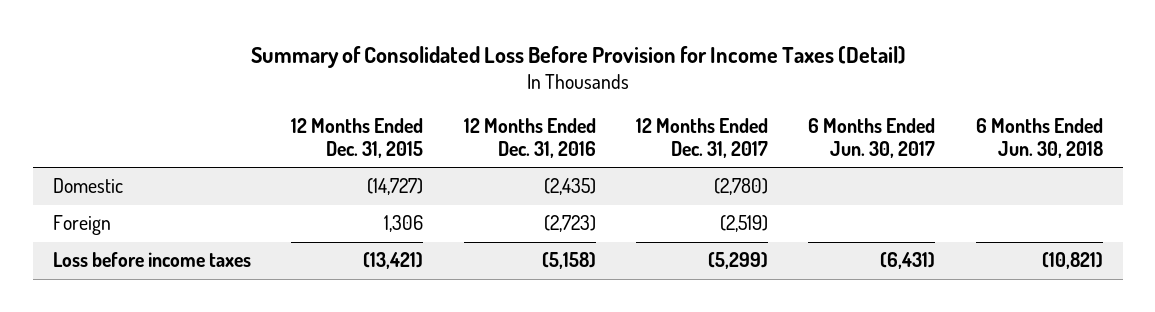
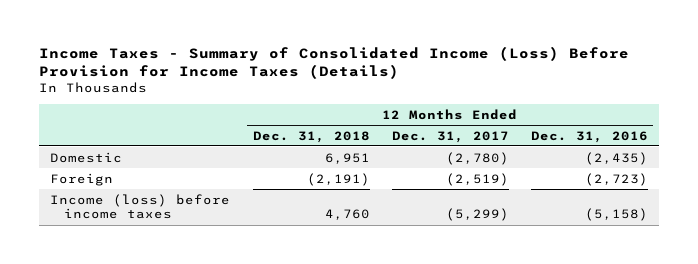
- Summary of Consolidated Loss Before Provision for Income Taxes (Detail)
+ Income Taxes - Summary of Consolidated Income (Loss) Before Provision for Income Taxes (Details)
- | 12 Months Ended Dec. 31, 2015 | 12 Months Ended Dec. 31, 2016 | 12 Months Ended Dec. 31, 2017 | 6 Months Ended Jun. 30, 2017 | 6 Months Ended Jun. 30, 2018
+ | 12 Months Ended Dec. 31, 2018 | 12 Months Ended Dec. 31, 2017 | 12 Months Ended Dec. 31, 2016
- Loss before income taxes | (13,421) | (5,158) | (5,299) | (6,431) | (10,821)
+ Income (loss) before income taxes | 4,760 | (5,299) | (5,158)

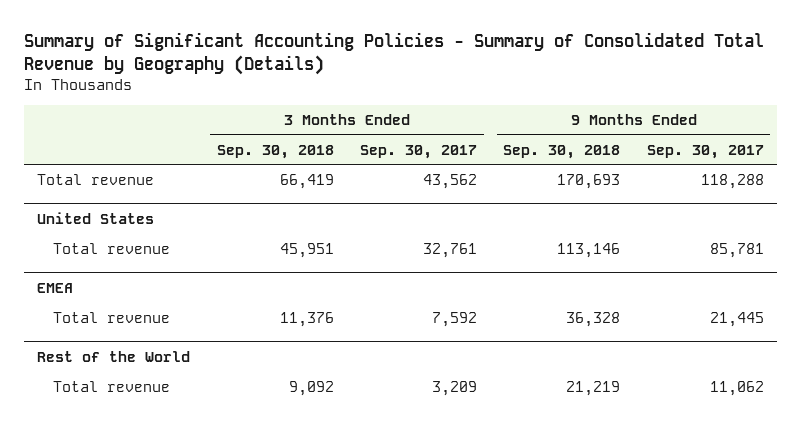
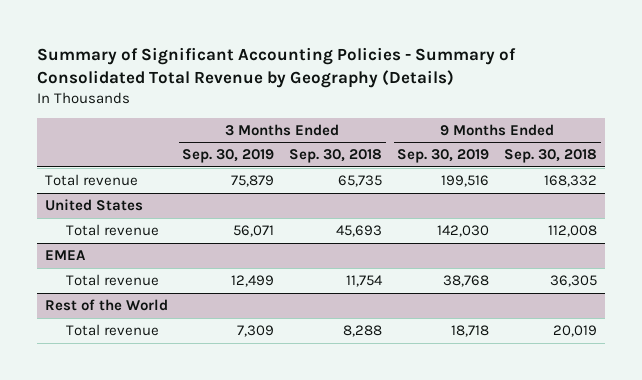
- | 3 Months Ended Sep. 30, 2018 | 3 Months Ended Sep. 30, 2017 | 9 Months Ended Sep. 30, 2018 | 9 Months Ended Sep. 30, 2017
+ | 3 Months Ended Sep. 30, 2019 | 3 Months Ended Sep. 30, 2018 | 9 Months Ended Sep. 30, 2019 | 9 Months Ended Sep. 30, 2018
- Total revenue | 66,419 | 43,562 | 170,693 | 118,288
+ Total revenue | 75,879 | 65,735 | 199,516 | 168,332
@ United States
- Total revenue | 45,951 | 32,761 | 113,146 | 85,781
+ Total revenue | 56,071 | 45,693 | 142,030 | 112,008
@ EMEA
- Total revenue | 11,376 | 7,592 | 36,328 | 21,445
+ Total revenue | 12,499 | 11,754 | 38,768 | 36,305
@ Rest of the World
- Total revenue | 9,092 | 3,209 | 21,219 | 11,062
+ Total revenue | 7,309 | 8,288 | 18,718 | 20,019

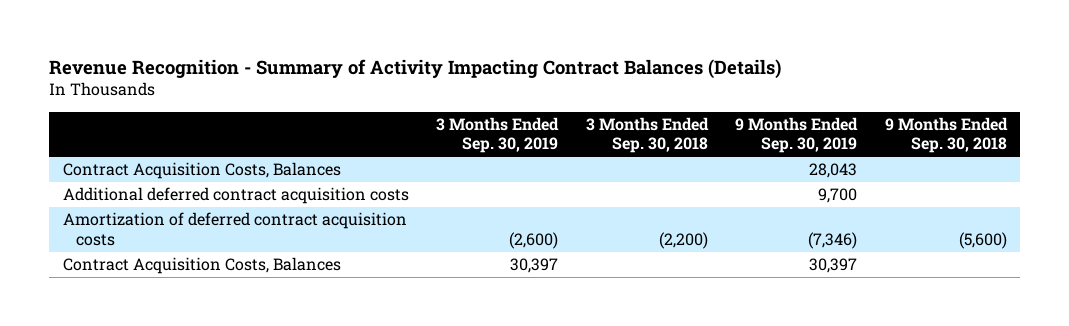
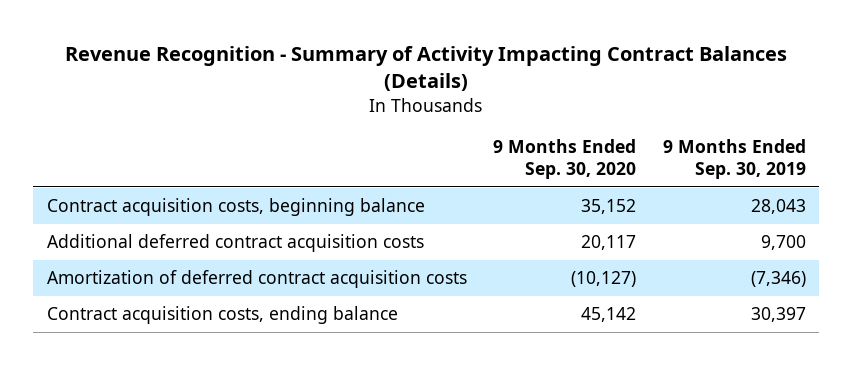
- | 3 Months Ended Sep. 30, 2019 | 3 Months Ended Sep. 30, 2018 | 9 Months Ended Sep. 30, 2019 | 9 Months Ended Sep. 30, 2018
+ | 9 Months Ended Sep. 30, 2020 | 9 Months Ended Sep. 30, 2019
- Contract Acquisition Costs, Balances | | | 28,043 |
+ Contract acquisition costs, beginning balance | 35,152 | 28,043
- Contract Acquisition Costs, Balances | 30,397 | | 30,397 |
+ Contract acquisition costs, ending balance | 45,142 | 30,397

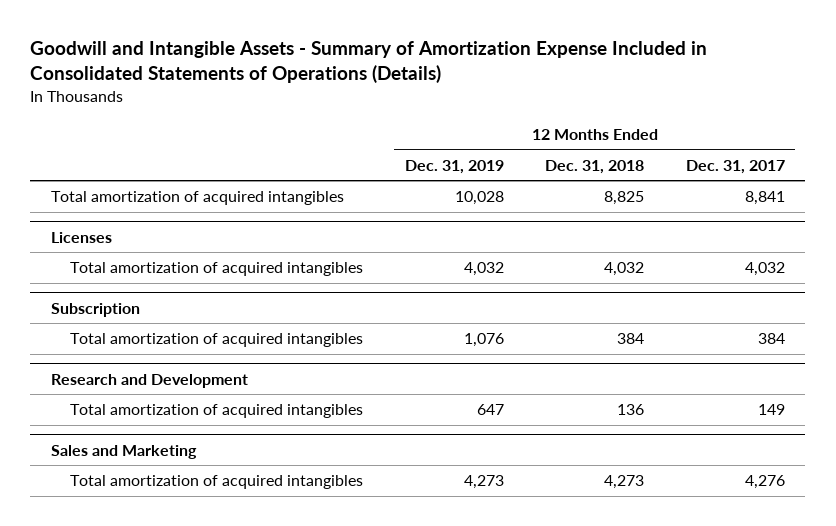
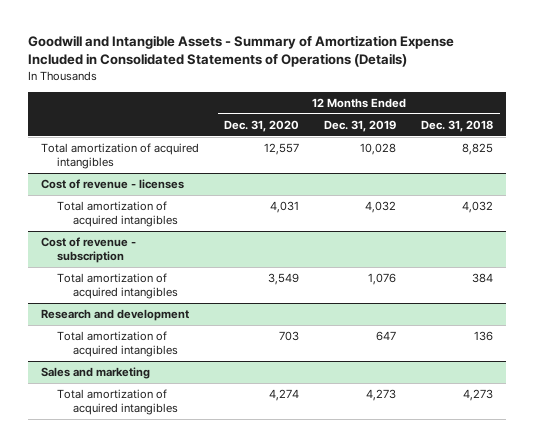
- | 12 Months Ended Dec. 31, 2019 | 12 Months Ended Dec. 31, 2018 | 12 Months Ended Dec. 31, 2017
+ | 12 Months Ended Dec. 31, 2020 | 12 Months Ended Dec. 31, 2019 | 12 Months Ended Dec. 31, 2018
- Licenses
+ Cost of revenue - licenses
- Subscription
+ Cost of revenue - subscription
- Research and Development
+ Research and development
- Sales and Marketing
+ Sales and marketing

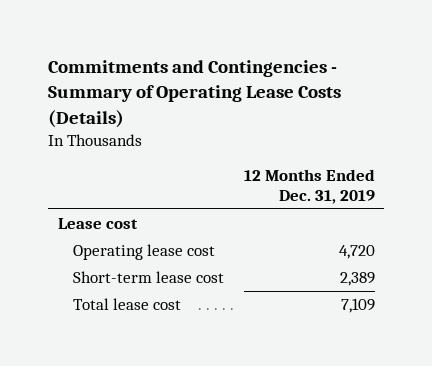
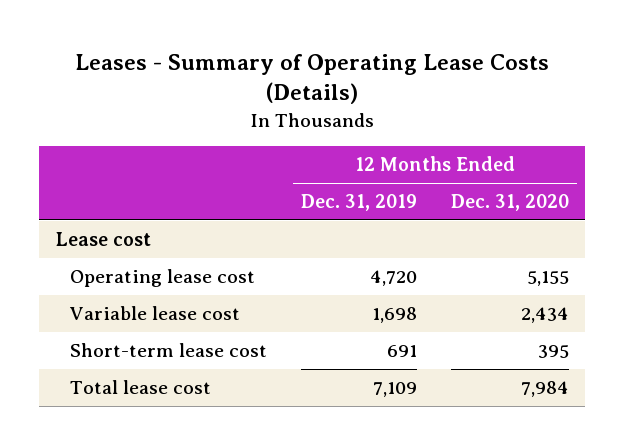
- Commitments and Contingencies - Summary of Operating Lease Costs (Details)
+ Leases - Summary of Operating Lease Costs (Details)
- | 12 Months Ended Dec. 31, 2019
+ | 12 Months Ended Dec. 31, 2019 | 12 Months Ended Dec. 31, 2020
- Short-term lease cost | 2,389
+ Variable lease cost | 1,698 | 2,434
+ Short-term lease cost | 691 | 395

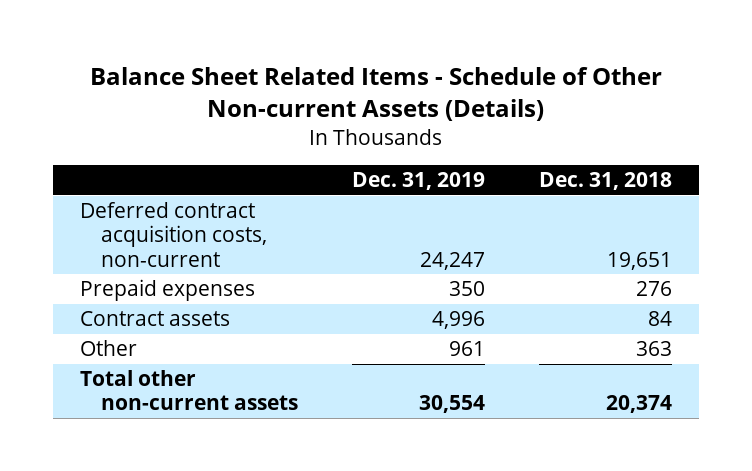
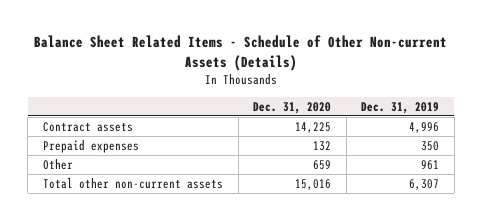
- | Dec. 31, 2019 | Dec. 31, 2018
+ | Dec. 31, 2020 | Dec. 31, 2019
- Deferred contract acquisition costs, non-current | 24,247 | 19,651
moved down: Prepaid expenses | 132 | 350
- Total other non-current assets | 30,554 | 20,374
+ Total other non-current assets | 15,016 | 6,307

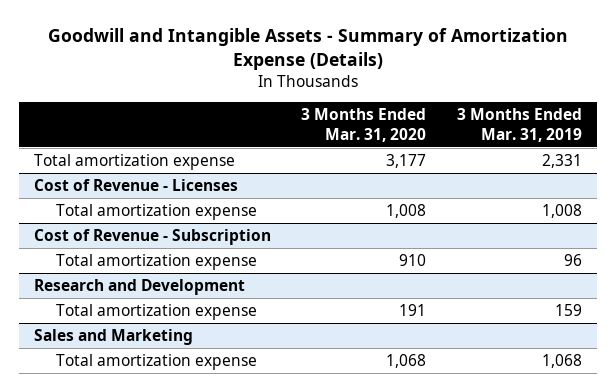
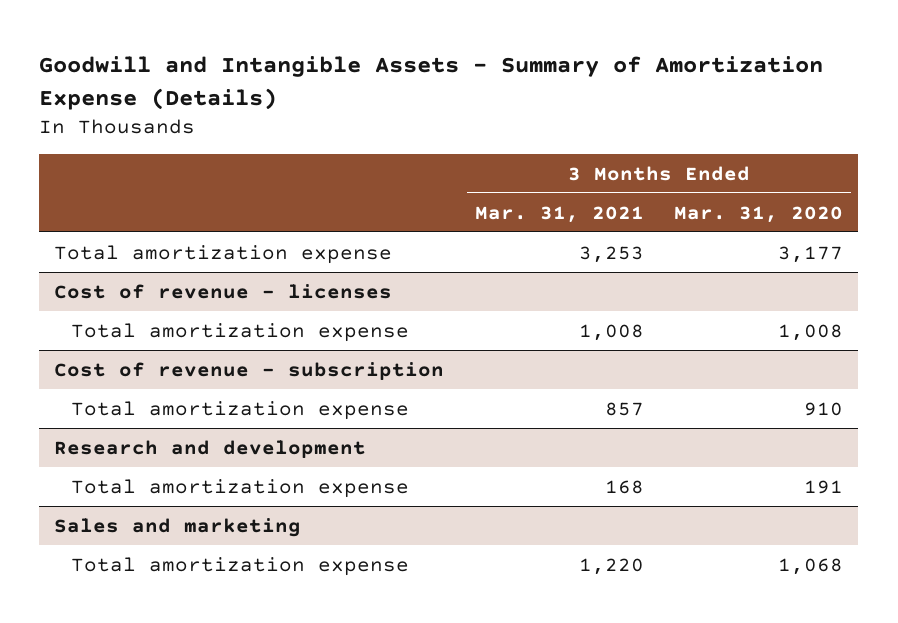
- | 3 Months Ended Mar. 31, 2020 | 3 Months Ended Mar. 31, 2019
+ | 3 Months Ended Mar. 31, 2021 | 3 Months Ended Mar. 31, 2020
- Cost of Revenue - Licenses
+ Cost of revenue - licenses
- Cost of Revenue - Subscription
+ Cost of revenue - subscription
- Research and Development
+ Research and development
- Sales and Marketing
+ Sales and marketing

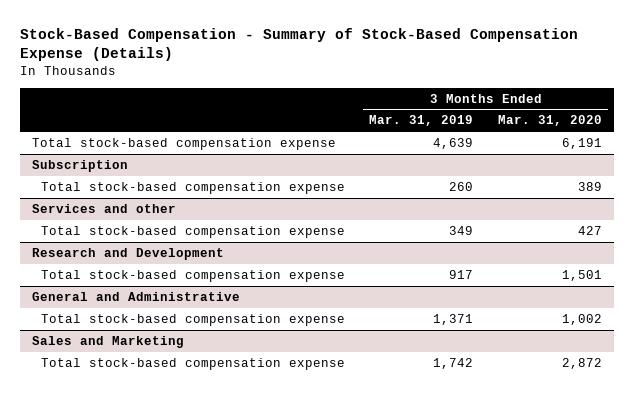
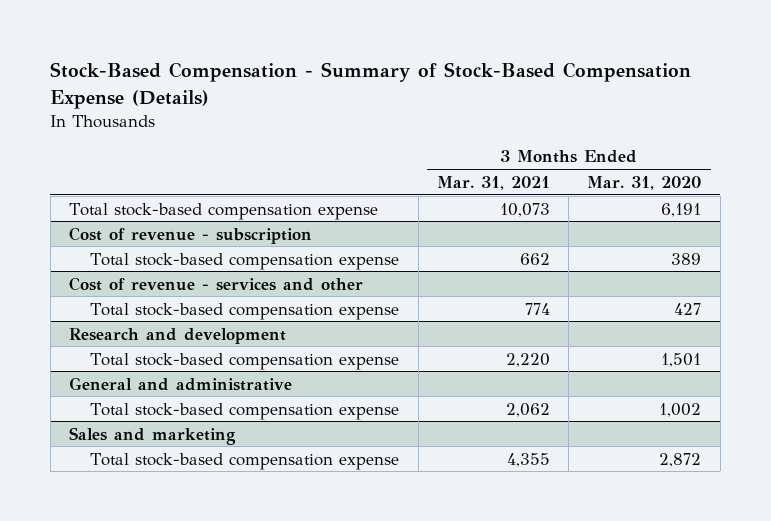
- | 3 Months Ended Mar. 31, 2019 | 3 Months Ended Mar. 31, 2020
+ | 3 Months Ended Mar. 31, 2021 | 3 Months Ended Mar. 31, 2020
- Subscription
+ Cost of revenue - subscription
- Services and other
+ Cost of revenue - services and other
- Research and Development
+ Research and development
- General and Administrative
+ General and administrative
- Sales and Marketing
+ Sales and marketing

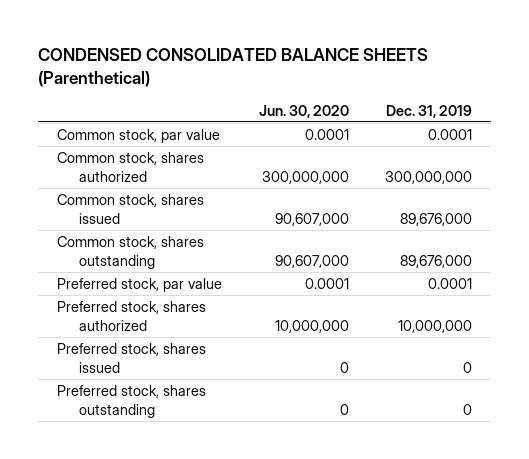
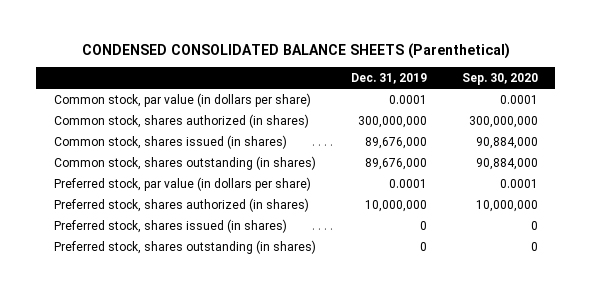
- | Jun. 30, 2020 | Dec. 31, 2019
+ | Dec. 31, 2019 | Sep. 30, 2020
- Common stock, par value | 0.0001 | 0.0001
- Common stock, shares authorized | 300,000,000 | 300,000,000
- Common stock, shares issued | 90,607,000 | 89,676,000
- Common stock, shares outstanding | 90,607,000 | 89,676,000
- Preferred stock, par value | 0.0001 | 0.0001
- Preferred stock, shares authorized | 10,000,000 | 10,000,000
- Preferred stock, shares issued | 0 | 0
- Preferred stock, shares outstanding | 0 | 0
+ Common stock, par value (in dollars per share) | 0.0001 | 0.0001
+ Common stock, shares authorized (in shares) | 300,000,000 | 300,000,000
+ Common stock, shares issued (in shares) | 89,676,000 | 90,884,000
+ Common stock, shares outstanding (in shares) | 89,676,000 | 90,884,000
+ Preferred stock, par value (in dollars per share) | 0.0001 | 0.0001
+ Preferred stock, shares authorized (in shares) | 10,000,000 | 10,000,000
+ Preferred stock, shares issued (in shares) | 0 | 0
+ Preferred stock, shares outstanding (in shares) | 0 | 0

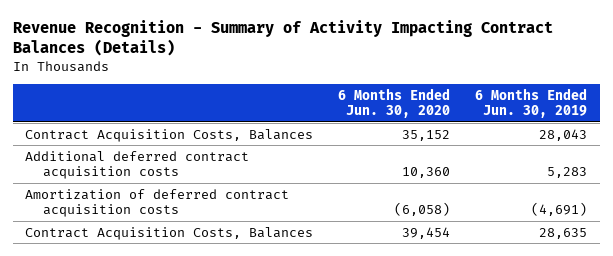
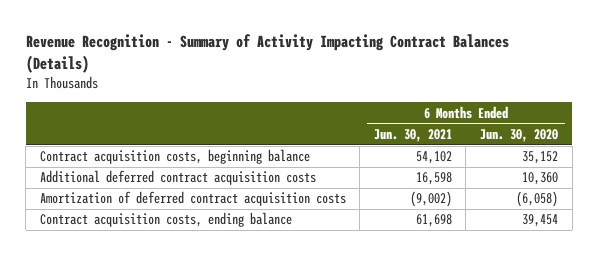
- | 6 Months Ended Jun. 30, 2020 | 6 Months Ended Jun. 30, 2019
+ | 6 Months Ended Jun. 30, 2021 | 6 Months Ended Jun. 30, 2020
- Contract Acquisition Costs, Balances | 35,152 | 28,043
+ Contract acquisition costs, beginning balance | 54,102 | 35,152
- Contract Acquisition Costs, Balances | 39,454 | 28,635
+ Contract acquisition costs, ending balance | 61,698 | 39,454

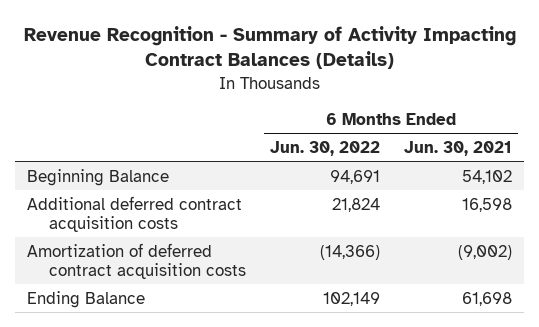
- | 6 Months Ended Jun. 30, 2021 | 6 Months Ended Jun. 30, 2020
+ | 6 Months Ended Jun. 30, 2022 | 6 Months Ended Jun. 30, 2021
- Contract acquisition costs, beginning balance | 54,102 | 35,152
+ Beginning Balance | 94,691 | 54,102
- Contract acquisition costs, ending balance | 61,698 | 39,454
+ Ending Balance | 102,149 | 61,698

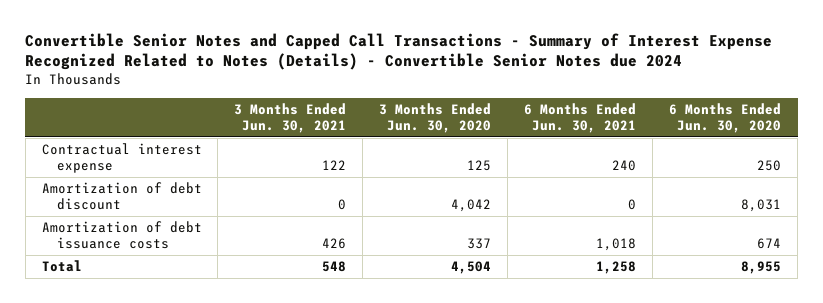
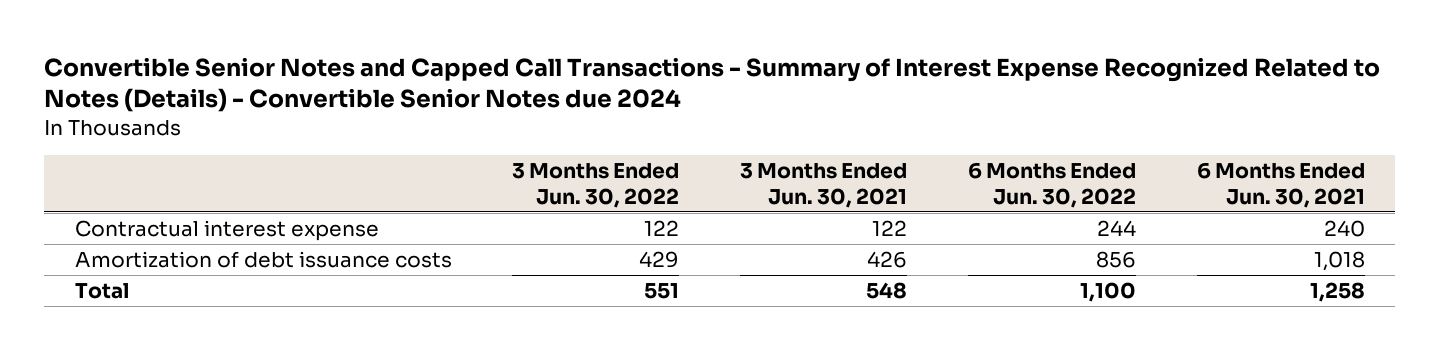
- | 3 Months Ended Jun. 30, 2021 | 3 Months Ended Jun. 30, 2020 | 6 Months Ended Jun. 30, 2021 | 6 Months Ended Jun. 30, 2020
+ | 3 Months Ended Jun. 30, 2022 | 3 Months Ended Jun. 30, 2021 | 6 Months Ended Jun. 30, 2022 | 6 Months Ended Jun. 30, 2021
- Amortization of debt discount | 0 | 4,042 | 0 | 8,031

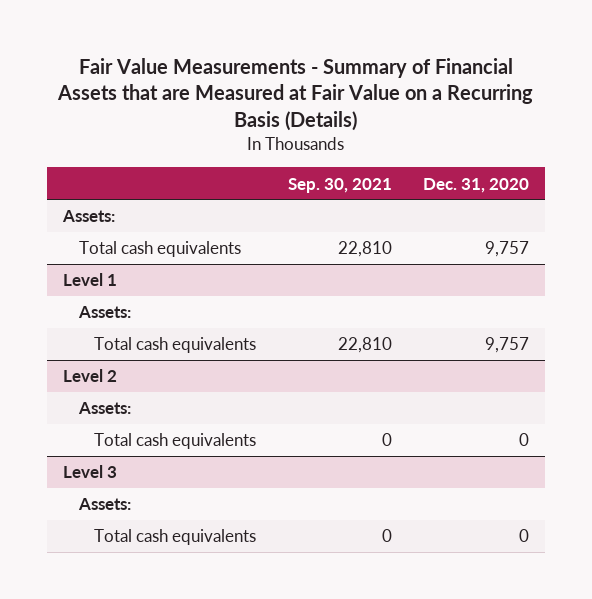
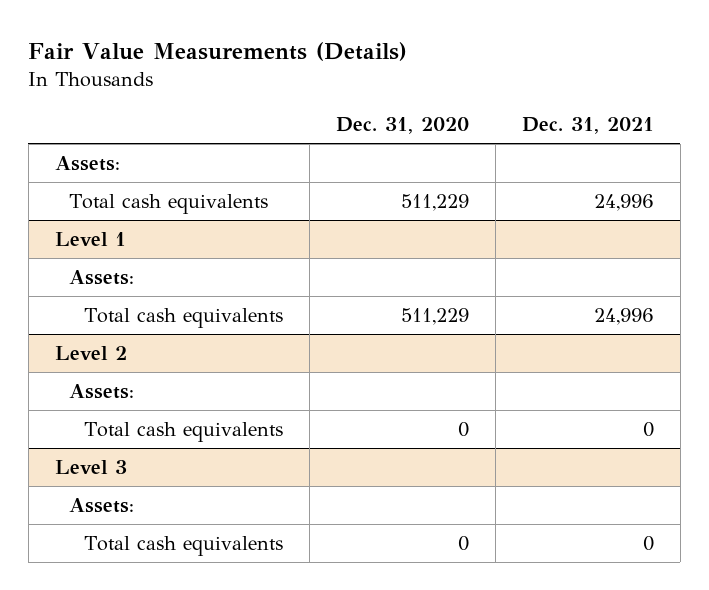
- Fair Value Measurements - Summary of Financial Assets that are Measured at Fair Value on a Recurring Basis (Details)
+ Fair Value Measurements (Details)
- | Sep. 30, 2021 | Dec. 31, 2020
+ | Dec. 31, 2020 | Dec. 31, 2021
- Total cash equivalents | 22,810 | 9,757
+ Total cash equivalents | 511,229 | 24,996
@ Level 1
- Total cash equivalents | 22,810 | 9,757
+ Total cash equivalents | 511,229 | 24,996

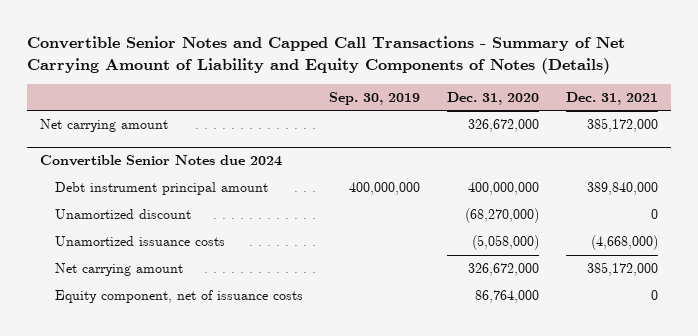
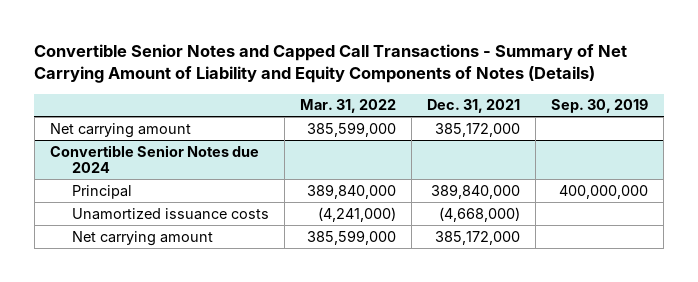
- | Sep. 30, 2019 | Dec. 31, 2020 | Dec. 31, 2021
+ | Mar. 31, 2022 | Dec. 31, 2021 | Sep. 30, 2019
@ Convertible Senior Notes due 2024
- Debt instrument principal amount | 400,000,000 | 400,000,000 | 389,840,000
- Unamortized discount | | (68,270,000) | 0
+ Principal | 389,840,000 | 389,840,000 | 400,000,000
- Equity component, net of issuance costs | | 86,764,000 | 0

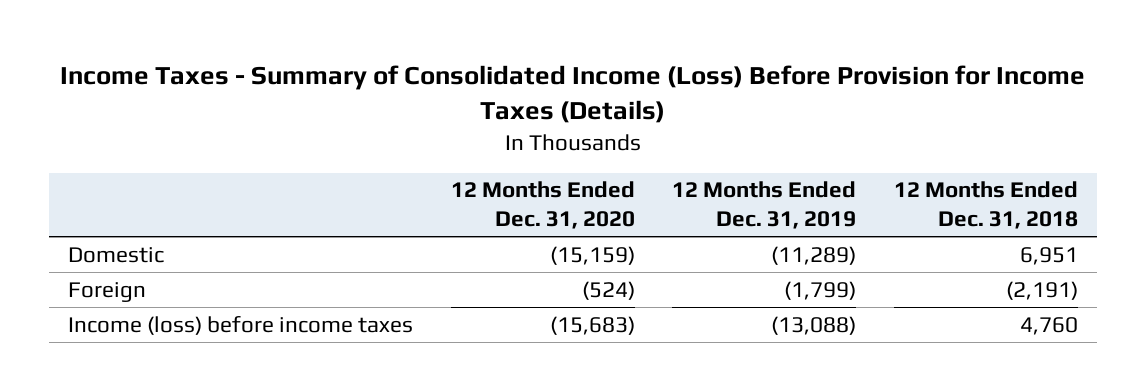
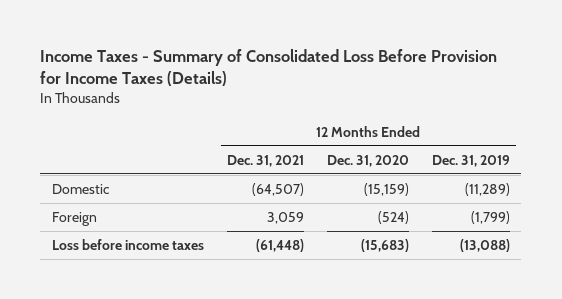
- Income Taxes - Summary of Consolidated Income (Loss) Before Provision for Income Taxes (Details)
+ Income Taxes - Summary of Consolidated Loss Before Provision for Income Taxes (Details)
- | 12 Months Ended Dec. 31, 2020 | 12 Months Ended Dec. 31, 2019 | 12 Months Ended Dec. 31, 2018
+ | 12 Months Ended Dec. 31, 2021 | 12 Months Ended Dec. 31, 2020 | 12 Months Ended Dec. 31, 2019
- Income (loss) before income taxes | (15,683) | (13,088) | 4,760
+ Loss before income taxes | (61,448) | (15,683) | (13,088)

